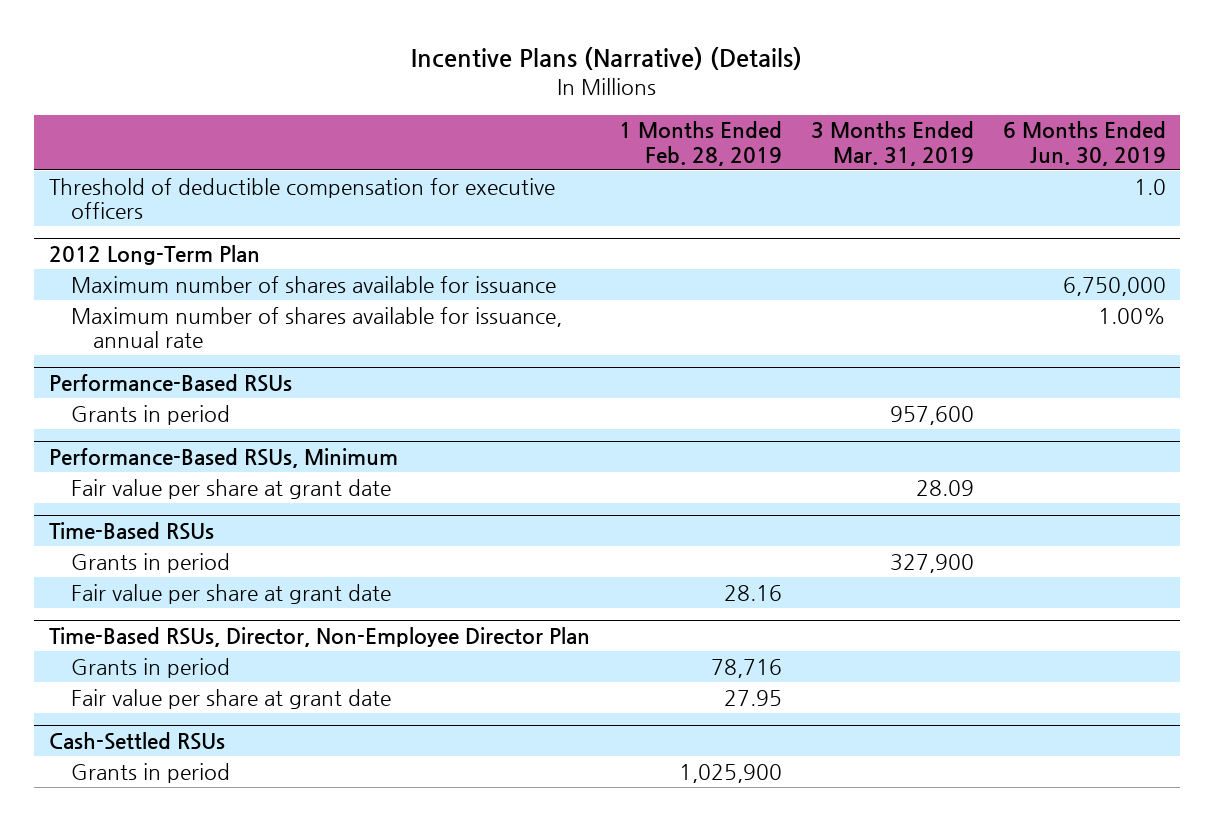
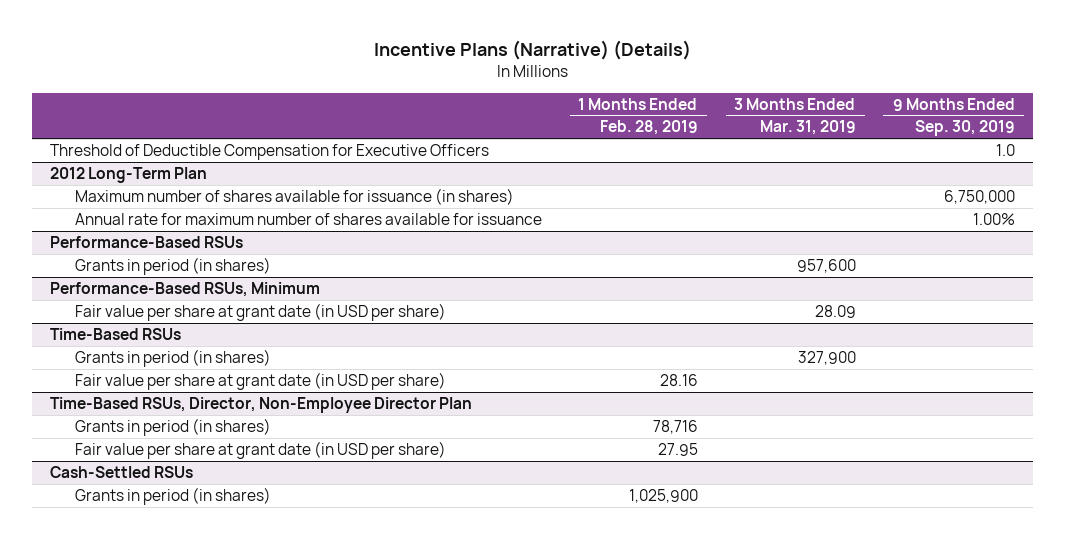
- | 1 Months Ended Feb. 28, 2019 | 3 Months Ended Mar. 31, 2019 | 6 Months Ended Jun. 30, 2019
+ | 1 Months Ended Feb. 28, 2019 | 3 Months Ended Mar. 31, 2019 | 9 Months Ended Sep. 30, 2019
- Threshold of deductible compensation for executive officers | | | 1.0
+ Threshold of Deductible Compensation for Executive Officers | | | 1.0
@ 2012 Long-Term Plan
- Maximum number of shares available for issuance | | | 6,750,000
- Maximum number of shares available for issuance, annual rate | | | 1.00%
+ Maximum number of shares available for issuance (in shares) | | | 6,750,000
+ Annual rate for maximum number of shares available for issuance | | | 1.00%
@ Performance-Based RSUs
- Grants in period | | 957,600 |
+ Grants in period (in shares) | | 957,600 |
@ Performance-Based RSUs, Minimum
- Fair value per share at grant date | | 28.09 |
+ Fair value per share at grant date (in USD per share) | | 28.09 |
@ Time-Based RSUs
- Grants in period | | 327,900 |
- Fair value per share at grant date | 28.16 | |
+ Grants in period (in shares) | | 327,900 |
+ Fair value per share at grant date (in USD per share) | 28.16 | |
@ Time-Based RSUs, Director, Non-Employee Director Plan
- Grants in period | 78,716 | |
- Fair value per share at grant date | 27.95 | |
+ Grants in period (in shares) | 78,716 | |
+ Fair value per share at grant date (in USD per share) | 27.95 | |
@ Cash-Settled RSUs
- Grants in period | 1,025,900 | |
+ Grants in period (in shares) | 1,025,900 | |

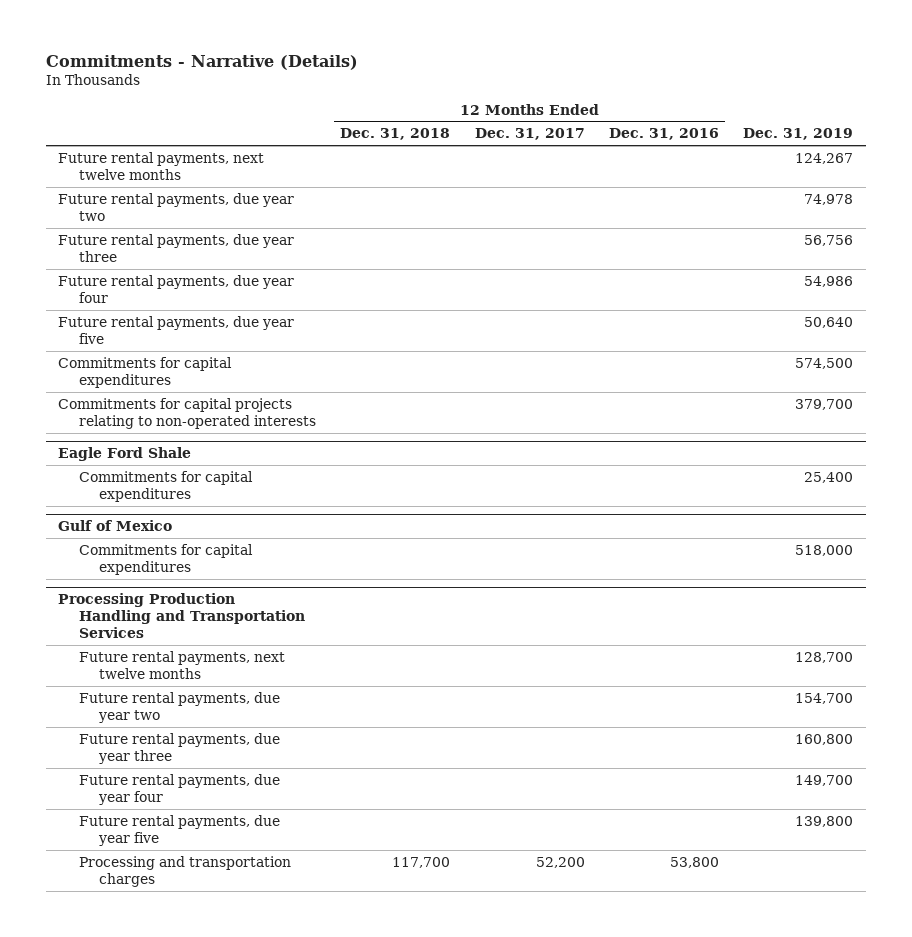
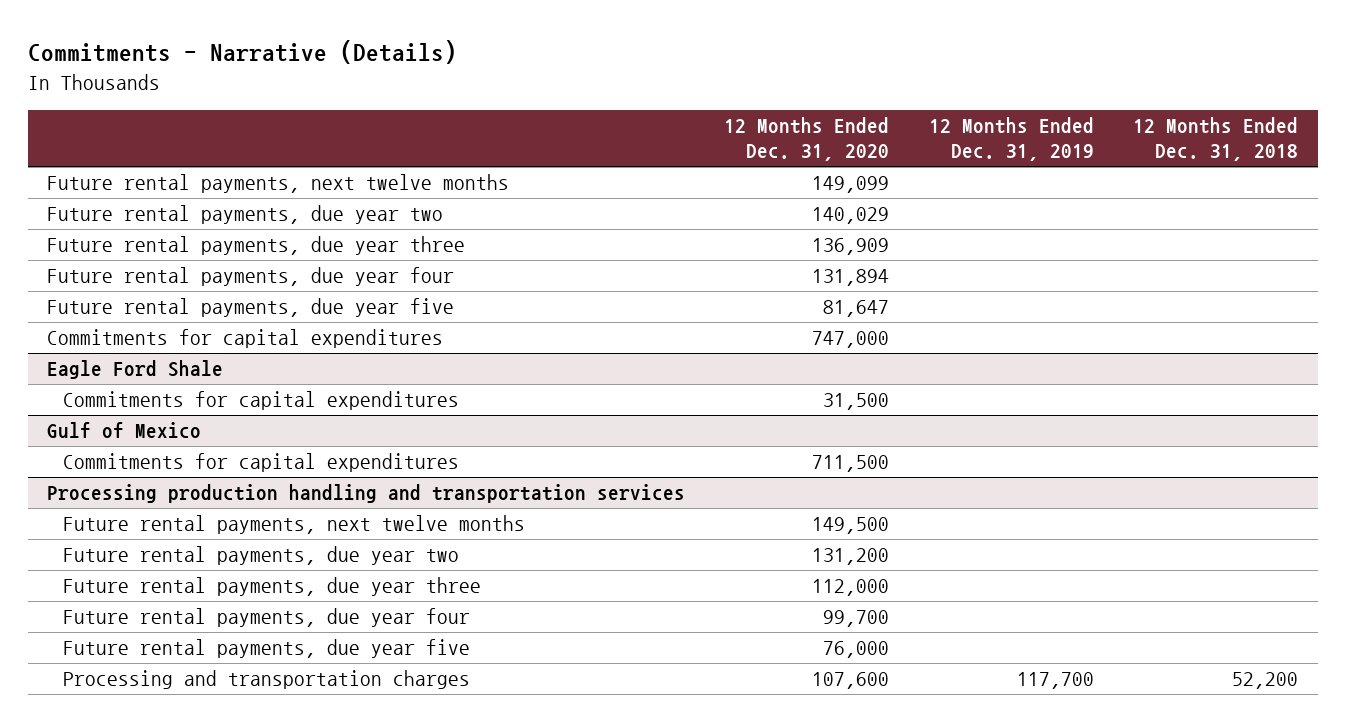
- | 12 Months Ended Dec. 31, 2018 | 12 Months Ended Dec. 31, 2017 | 12 Months Ended Dec. 31, 2016 | Dec. 31, 2019
+ | 12 Months Ended Dec. 31, 2020 | 12 Months Ended Dec. 31, 2019 | 12 Months Ended Dec. 31, 2018
- Commitments for capital projects relating to non-operated interests | | | | 379,700
- Processing Production Handling and Transportation Services
+ Processing production handling and transportation services
- Processing and transportation charges | 117,700 | 52,200 | 53,800 |
+ Processing and transportation charges | 107,600 | 117,700 | 52,200

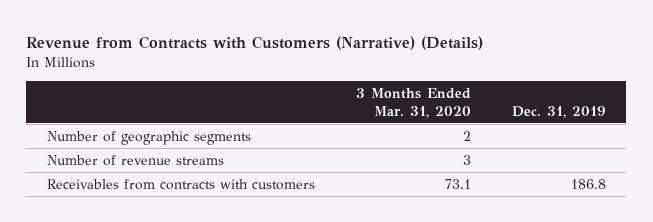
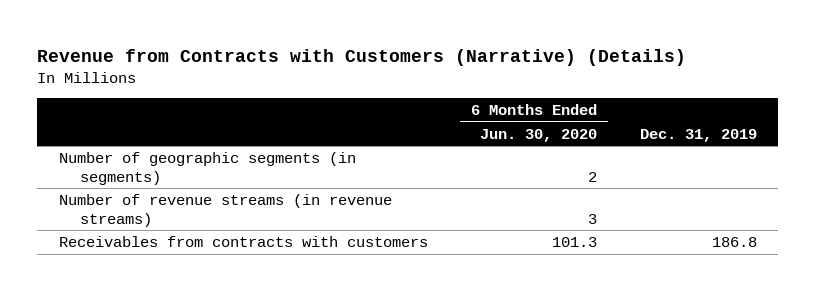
- | 3 Months Ended Mar. 31, 2020 | Dec. 31, 2019
+ | 6 Months Ended Jun. 30, 2020 | Dec. 31, 2019
- Number of geographic segments | 2 |
- Number of revenue streams | 3 |
+ Number of geographic segments (in segments) | 2 |
+ Number of revenue streams (in revenue streams) | 3 |

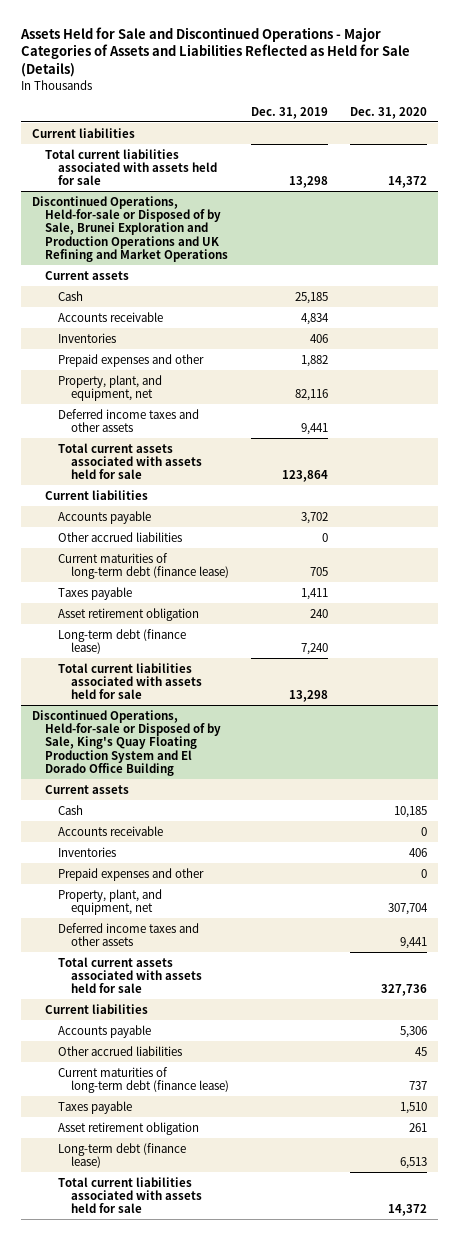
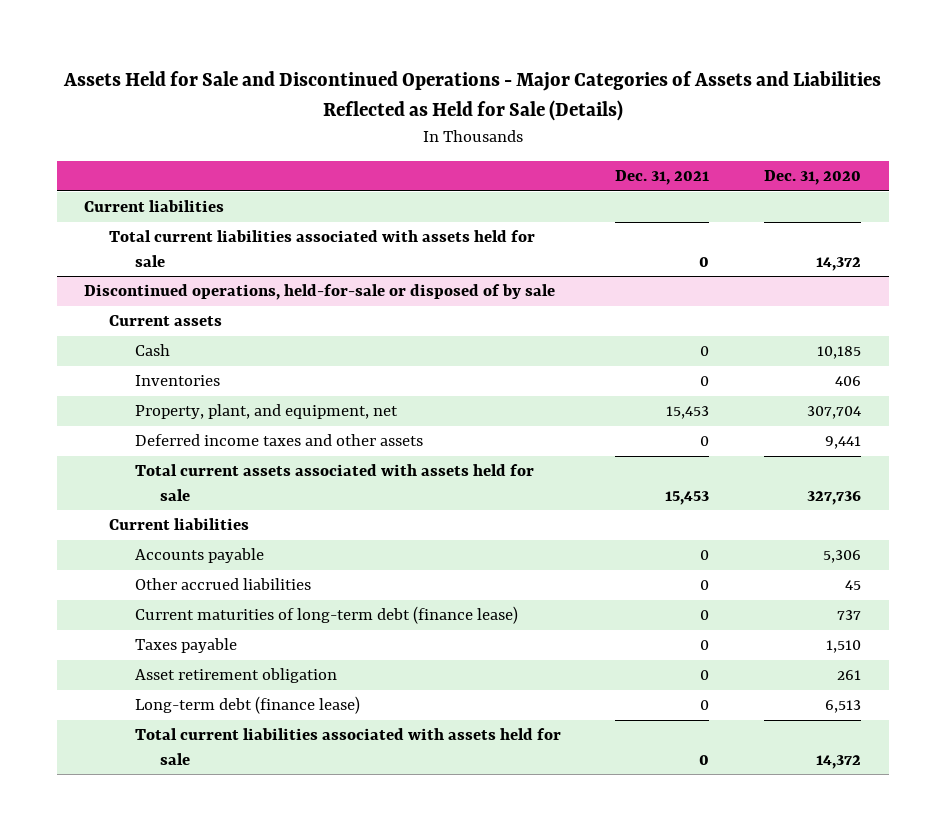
- | Dec. 31, 2019 | Dec. 31, 2020
+ | Dec. 31, 2021 | Dec. 31, 2020
- Discontinued Operations, Held-for-sale or Disposed of by Sale, Brunei Exploration and Production Operations and UK Refining and Market Operations
- Current assets
- Cash | 25,185 |
- Accounts receivable | 4,834 |
- Inventories | 406 |
- Prepaid expenses and other | 1,882 |
- Property, plant, and equipment, net | 82,116 |
- Deferred income taxes and other assets | 9,441 |
- Total current assets associated with assets held for sale | 123,864 |
- Current liabilities
- Accounts payable | 3,702 |
- Other accrued liabilities | 0 |
- Current maturities of long-term debt (finance lease) | 705 |
- Taxes payable | 1,411 |
- Asset retirement obligation | 240 |
- Long-term debt (finance lease) | 7,240 |
- Total current liabilities associated with assets held for sale | 13,298 |
- Discontinued Operations, Held-for-sale or Disposed of by Sale, King's Quay Floating Production System and El Dorado Office Building
+ Discontinued operations, held-for-sale or disposed of by sale
- Accounts receivable | | 0
- Prepaid expenses and other | | 0

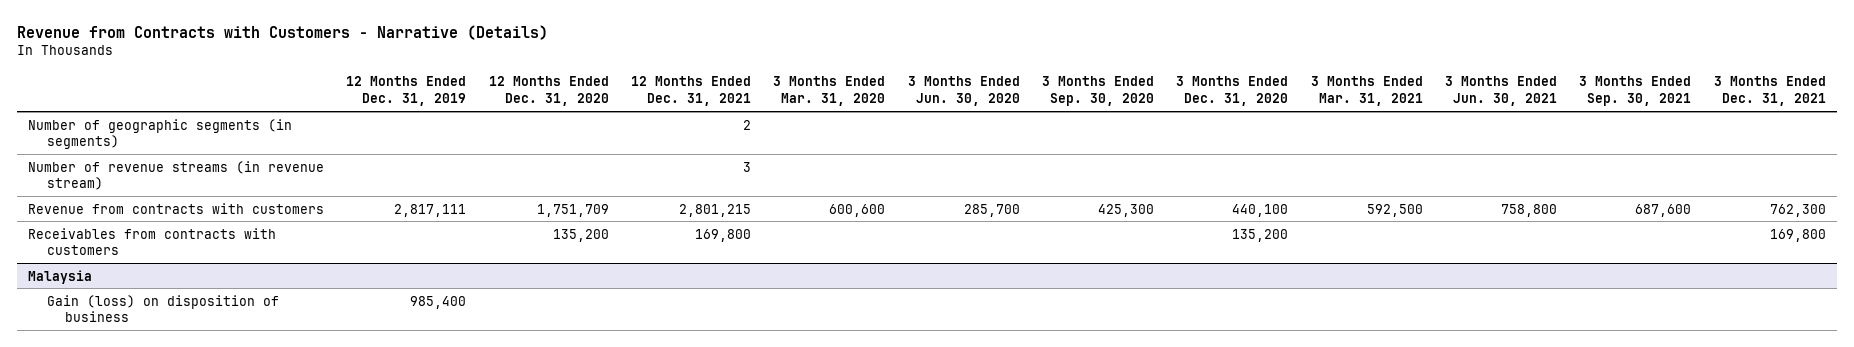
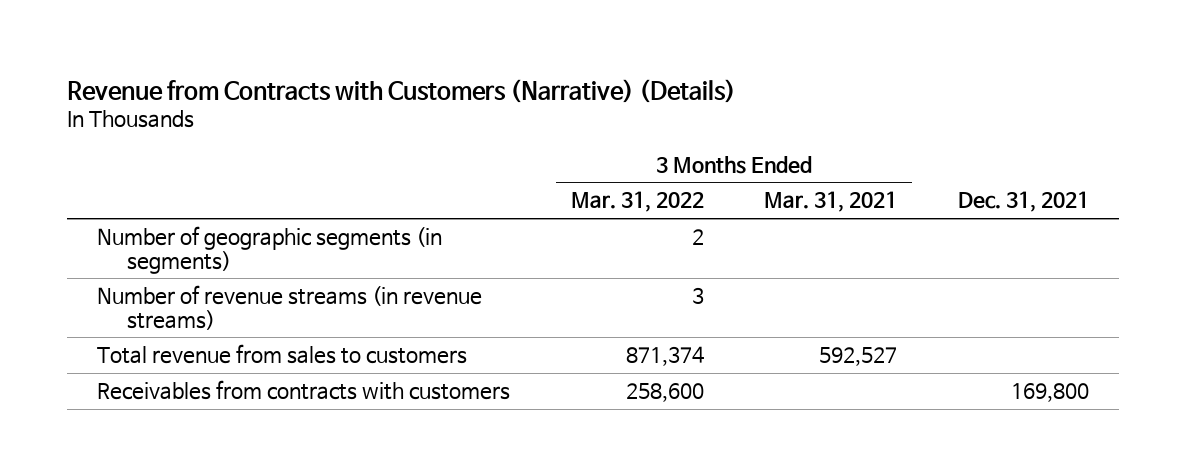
- Revenue from Contracts with Customers - Narrative (Details)
+ Revenue from Contracts with Customers (Narrative) (Details)
- | 12 Months Ended Dec. 31, 2019 | 12 Months Ended Dec. 31, 2020 | 12 Months Ended Dec. 31, 2021 | 3 Months Ended Mar. 31, 2020 | 3 Months Ended Jun. 30, 2020 | 3 Months Ended Sep. 30, 2020 | 3 Months Ended Dec. 31, 2020 | 3 Months Ended Mar. 31, 2021 | 3 Months Ended Jun. 30, 2021 | 3 Months Ended Sep. 30, 2021 | 3 Months Ended Dec. 31, 2021
+ | 3 Months Ended Mar. 31, 2022 | 3 Months Ended Mar. 31, 2021 | Dec. 31, 2021
- Number of revenue streams (in revenue stream) | | | 3 | | | | | | | |
- Revenue from contracts with customers | 2,817,111 | 1,751,709 | 2,801,215 | 600,600 | 285,700 | 425,300 | 440,100 | 592,500 | 758,800 | 687,600 | 762,300
+ Number of revenue streams (in revenue streams) | 3 | |
+ Total revenue from sales to customers | 871,374 | 592,527 |
- Malaysia
- Gain (loss) on disposition of business | 985,400 | | | | | | | | | |

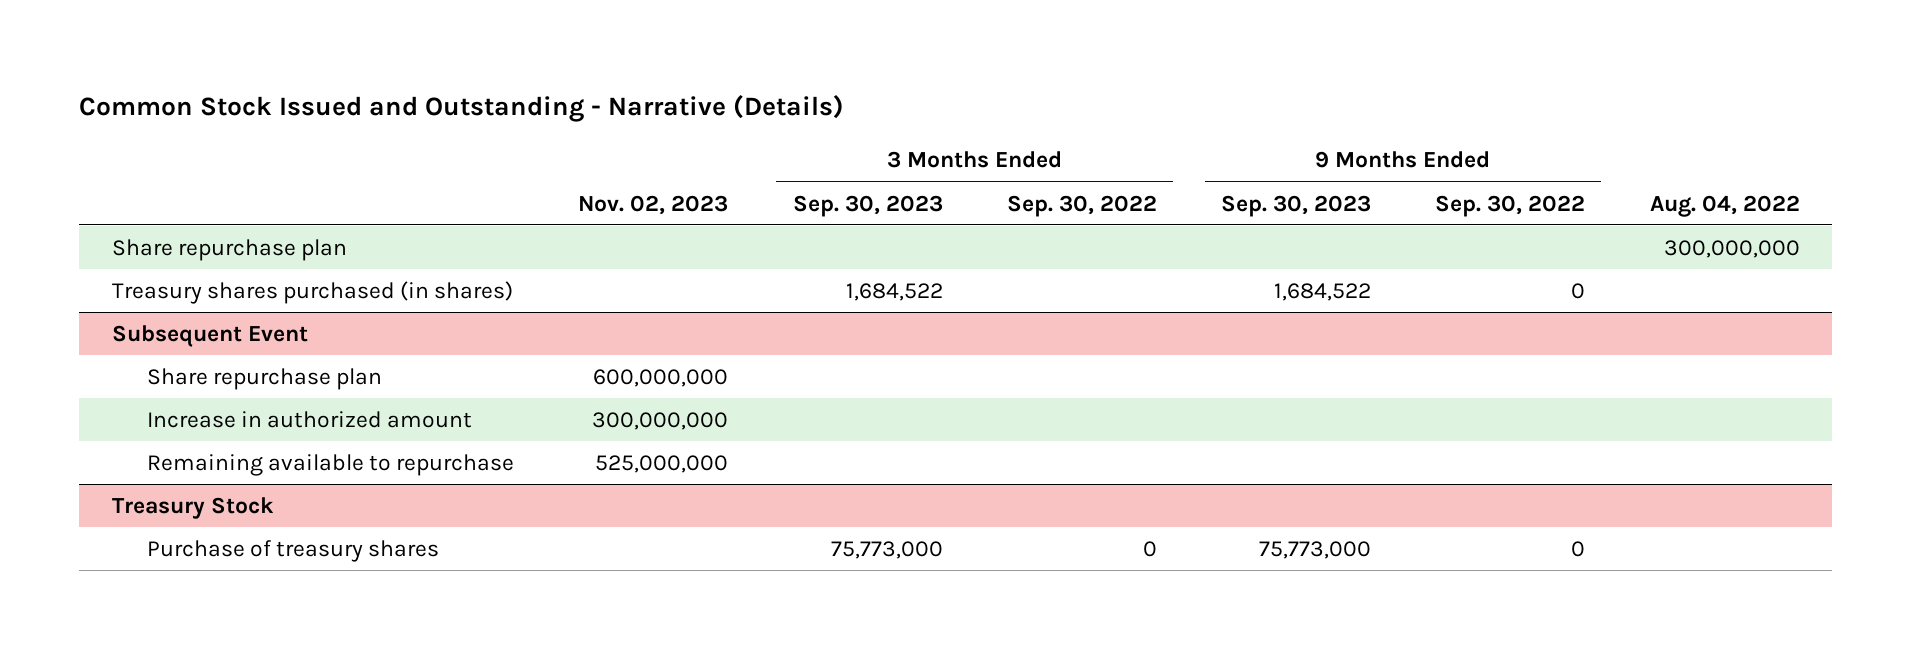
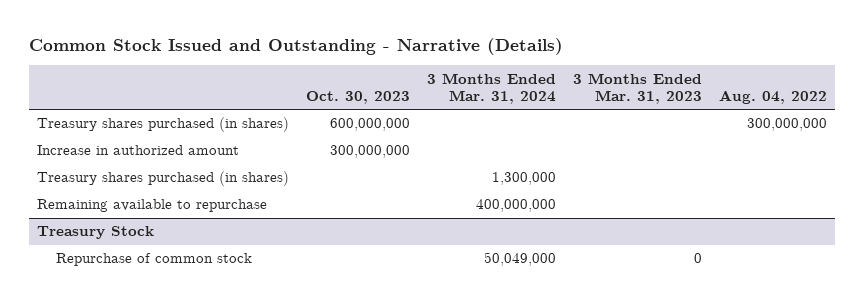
- | Nov. 02, 2023 | 3 Months Ended Sep. 30, 2023 | 3 Months Ended Sep. 30, 2022 | 9 Months Ended Sep. 30, 2023 | 9 Months Ended Sep. 30, 2022 | Aug. 04, 2022
+ | Oct. 30, 2023 | 3 Months Ended Mar. 31, 2024 | 3 Months Ended Mar. 31, 2023 | Aug. 04, 2022
- Share repurchase plan | | | | | | 300,000,000
+ Treasury shares purchased (in shares) | 600,000,000 | | | 300,000,000
+ Increase in authorized amount | 300,000,000 | | |
- Subsequent Event
- Share repurchase plan | 600,000,000 | | | | |
- Increase in authorized amount | 300,000,000 | | | | |
- Remaining available to repurchase | 525,000,000 | | | | |
+ Remaining available to repurchase | | 400,000,000 | |
@ Treasury Stock
- Purchase of treasury shares | | 75,773,000 | 0 | 75,773,000 | 0 |
+ Repurchase of common stock | | 50,049,000 | 0 |

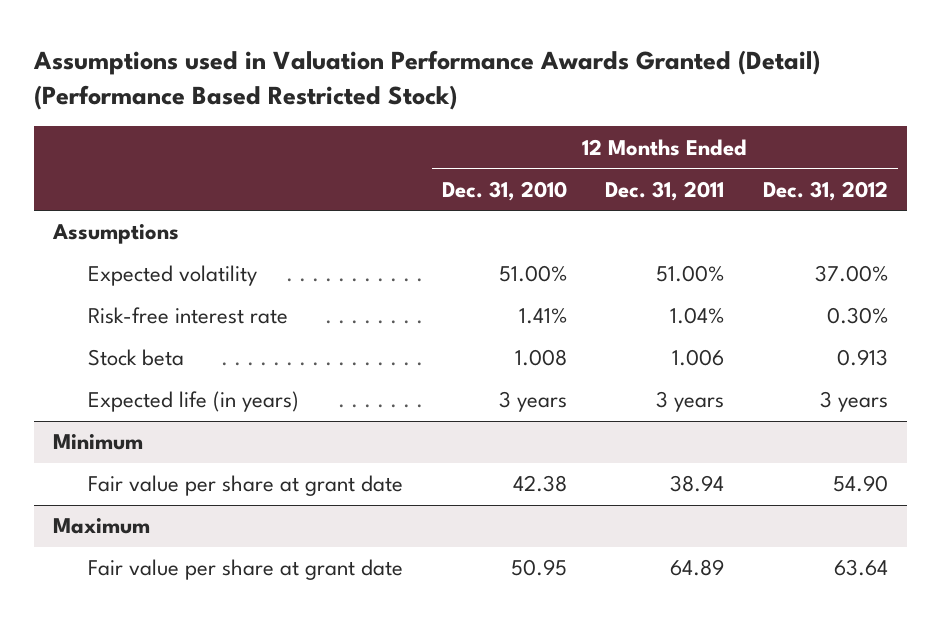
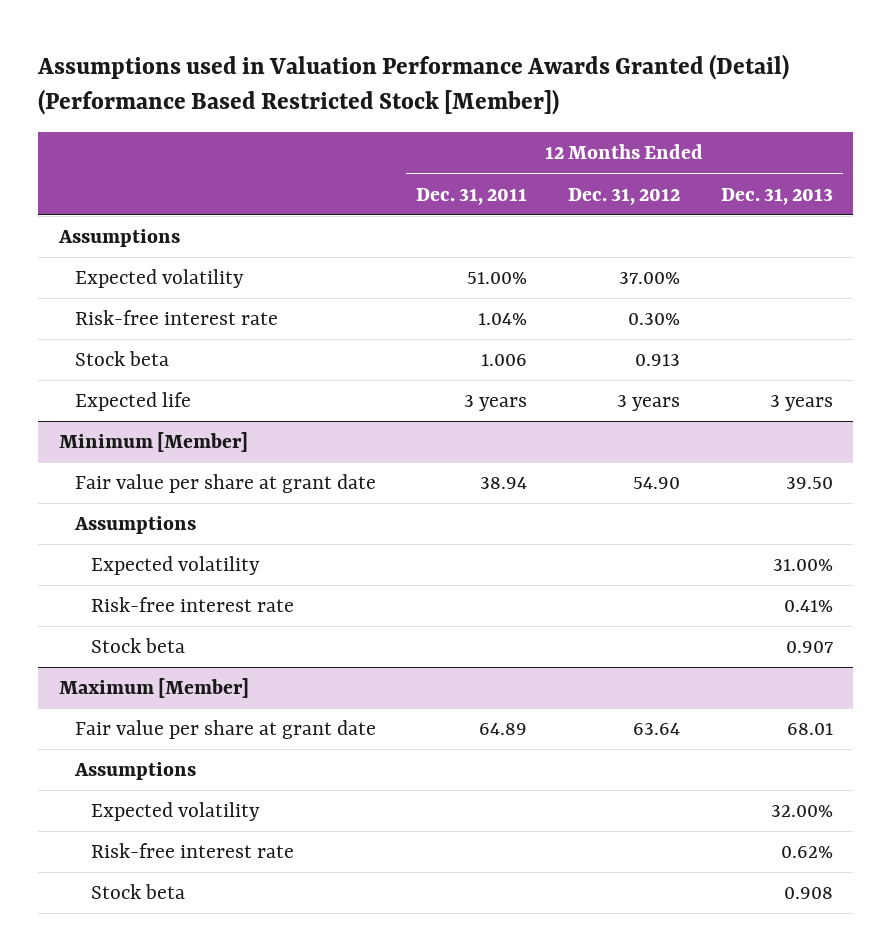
- Assumptions used in Valuation Performance Awards Granted (Detail) (Performance Based Restricted Stock)
+ Assumptions used in Valuation Performance Awards Granted (Detail) (Performance Based Restricted Stock [Member])
- | 12 Months Ended Dec. 31, 2010 | 12 Months Ended Dec. 31, 2011 | 12 Months Ended Dec. 31, 2012
+ | 12 Months Ended Dec. 31, 2011 | 12 Months Ended Dec. 31, 2012 | 12 Months Ended Dec. 31, 2013
- Expected life (in years) | 3 years | 3 years | 3 years
- Minimum
+ Expected life | 3 years | 3 years | 3 years
+ Minimum [Member]
- Maximum
+ Assumptions
+ Expected volatility | | | 31.00%
+ Risk-free interest rate | | | 0.41%
+ Stock beta | | | 0.907
+ Maximum [Member]
+ Assumptions
+ Expected volatility | | | 32.00%
+ Risk-free interest rate | | | 0.62%
+ Stock beta | | | 0.908

